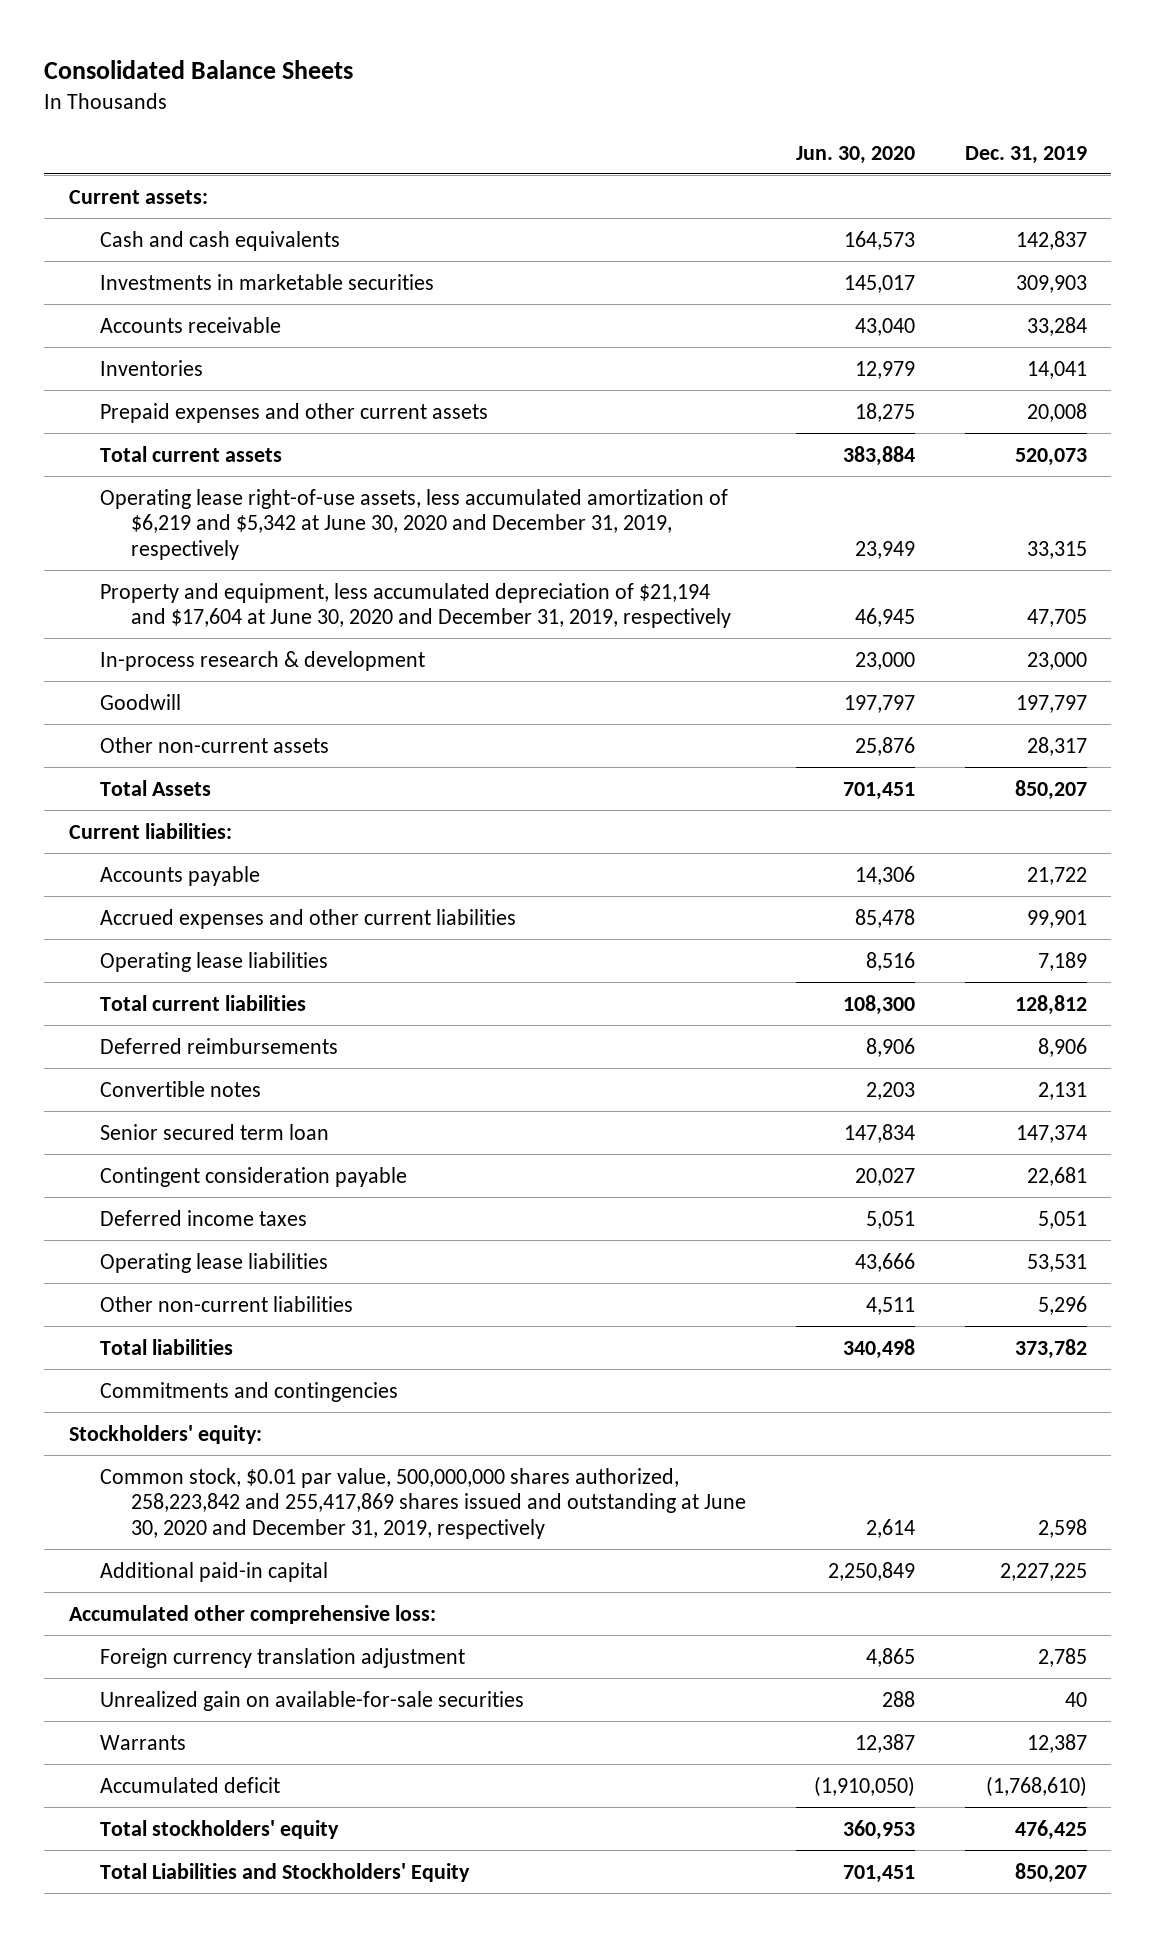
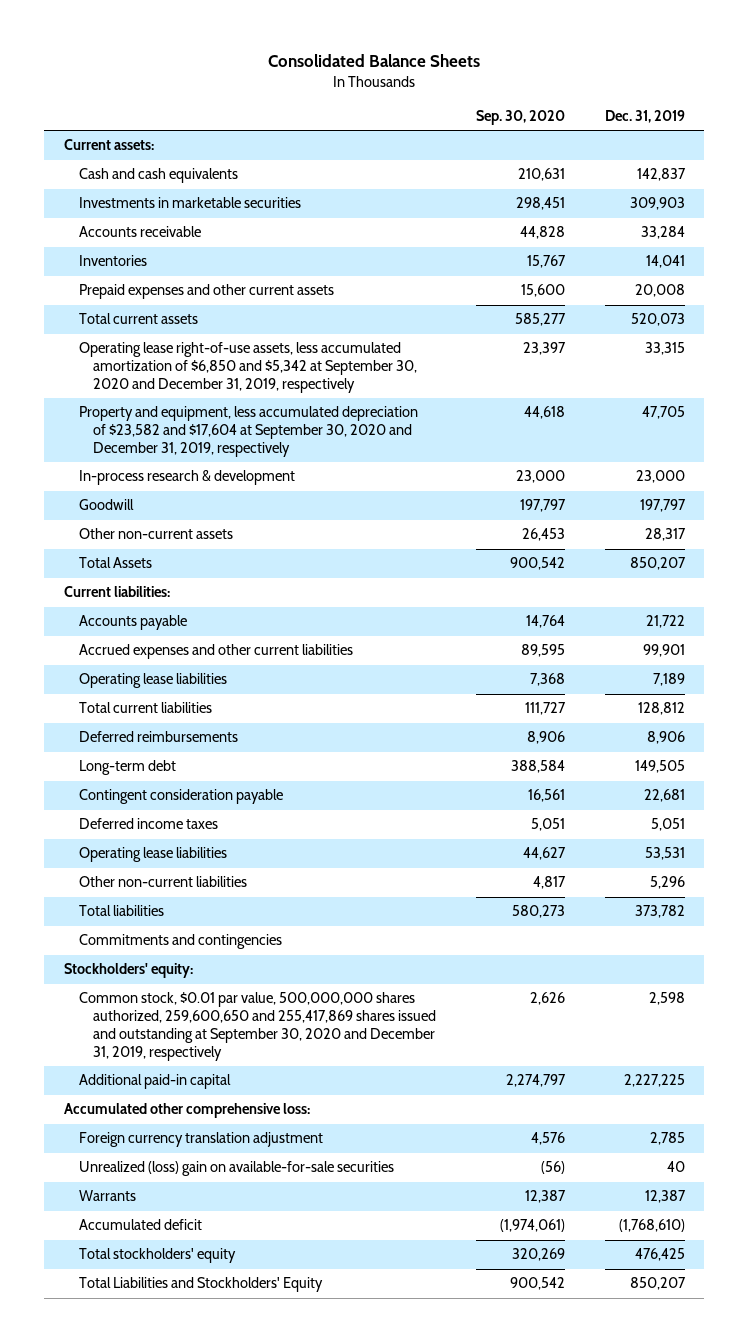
- | Jun. 30, 2020 | Dec. 31, 2019
+ | Sep. 30, 2020 | Dec. 31, 2019
- Operating lease right-of-use assets, less accumulated amortization of $6,219 and $5,342 at June 30, 2020 and December 31, 2019, respectively | 23,949 | 33,315
- Property and equipment, less accumulated depreciation of $21,194 and $17,604 at June 30, 2020 and December 31, 2019, respectively | 46,945 | 47,705
+ Operating lease right-of-use assets, less accumulated amortization of $6,850 and $5,342 at September 30, 2020 and December 31, 2019, respectively | 23,397 | 33,315
+ Property and equipment, less accumulated depreciation of $23,582 and $17,604 at September 30, 2020 and December 31, 2019, respectively | 44,618 | 47,705
- Convertible notes | 2,203 | 2,131
- Senior secured term loan | 147,834 | 147,374
+ Long-term debt | 388,584 | 149,505
- Common stock, $0.01 par value, 500,000,000 shares authorized, 258,223,842 and 255,417,869 shares issued and outstanding at June 30, 2020 and December 31, 2019, respectively | 2,614 | 2,598
+ Common stock, $0.01 par value, 500,000,000 shares authorized, 259,600,650 and 255,417,869 shares issued and outstanding at September 30, 2020 and December 31, 2019, respectively | 2,626 | 2,598
- Unrealized gain on available-for-sale securities | 288 | 40
+ Unrealized (loss) gain on available-for-sale securities | (56) | 40

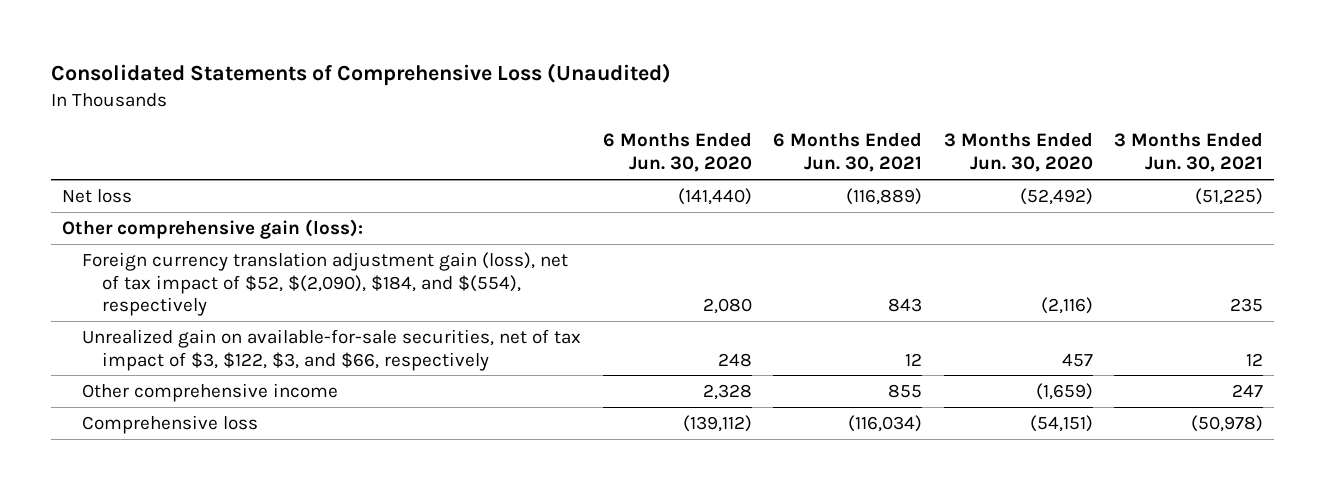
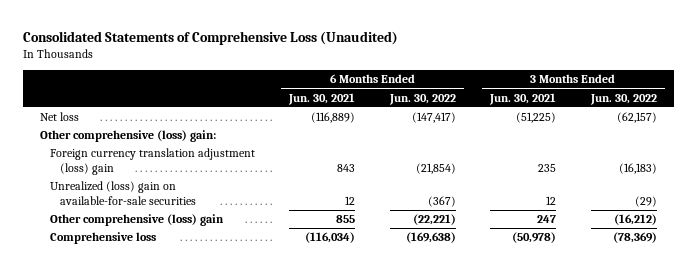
- | 6 Months Ended Jun. 30, 2020 | 6 Months Ended Jun. 30, 2021 | 3 Months Ended Jun. 30, 2020 | 3 Months Ended Jun. 30, 2021
+ | 6 Months Ended Jun. 30, 2021 | 6 Months Ended Jun. 30, 2022 | 3 Months Ended Jun. 30, 2021 | 3 Months Ended Jun. 30, 2022
- Other comprehensive gain (loss):
- Foreign currency translation adjustment gain (loss), net of tax impact of $52, $(2,090), $184, and $(554), respectively | 2,080 | 843 | (2,116) | 235
- Unrealized gain on available-for-sale securities, net of tax impact of $3, $122, $3, and $66, respectively | 248 | 12 | 457 | 12
- Other comprehensive income | 2,328 | 855 | (1,659) | 247
+ Other comprehensive (loss) gain:
+ Foreign currency translation adjustment (loss) gain | 843 | (21,854) | 235 | (16,183)
+ Unrealized (loss) gain on available-for-sale securities | 12 | (367) | 12 | (29)
+ Other comprehensive (loss) gain | 855 | (22,221) | 247 | (16,212)

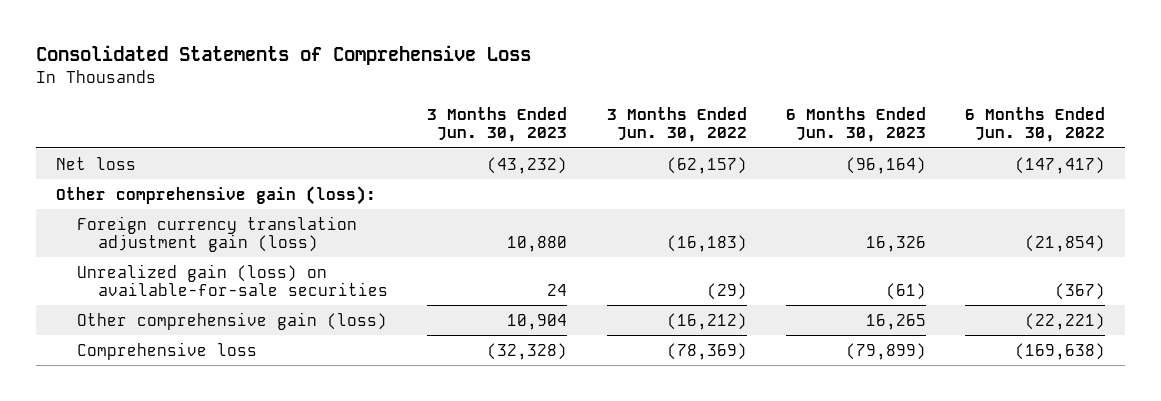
- Consolidated Statements of Comprehensive Loss (Unaudited)
+ Consolidated Statements of Comprehensive Loss
- | 6 Months Ended Jun. 30, 2021 | 6 Months Ended Jun. 30, 2022 | 3 Months Ended Jun. 30, 2021 | 3 Months Ended Jun. 30, 2022
+ | 3 Months Ended Jun. 30, 2023 | 3 Months Ended Jun. 30, 2022 | 6 Months Ended Jun. 30, 2023 | 6 Months Ended Jun. 30, 2022
- Other comprehensive (loss) gain:
- Foreign currency translation adjustment (loss) gain | 843 | (21,854) | 235 | (16,183)
- Unrealized (loss) gain on available-for-sale securities | 12 | (367) | 12 | (29)
- Other comprehensive (loss) gain | 855 | (22,221) | 247 | (16,212)
+ Other comprehensive gain (loss):
+ Foreign currency translation adjustment gain (loss) | 10,880 | (16,183) | 16,326 | (21,854)
+ Unrealized gain (loss) on available-for-sale securities | 24 | (29) | (61) | (367)
+ Other comprehensive gain (loss) | 10,904 | (16,212) | 16,265 | (22,221)

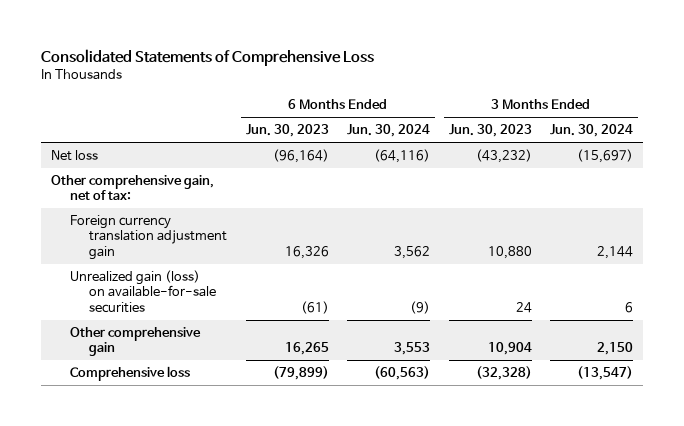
- | 3 Months Ended Jun. 30, 2023 | 3 Months Ended Jun. 30, 2022 | 6 Months Ended Jun. 30, 2023 | 6 Months Ended Jun. 30, 2022
+ | 6 Months Ended Jun. 30, 2023 | 6 Months Ended Jun. 30, 2024 | 3 Months Ended Jun. 30, 2023 | 3 Months Ended Jun. 30, 2024
- Other comprehensive gain (loss):
- Foreign currency translation adjustment gain (loss) | 10,880 | (16,183) | 16,326 | (21,854)
+ Other comprehensive gain, net of tax:
+ Foreign currency translation adjustment gain | 16,326 | 3,562 | 10,880 | 2,144
- Other comprehensive gain (loss) | 10,904 | (16,212) | 16,265 | (22,221)
+ Other comprehensive gain | 16,265 | 3,553 | 10,904 | 2,150

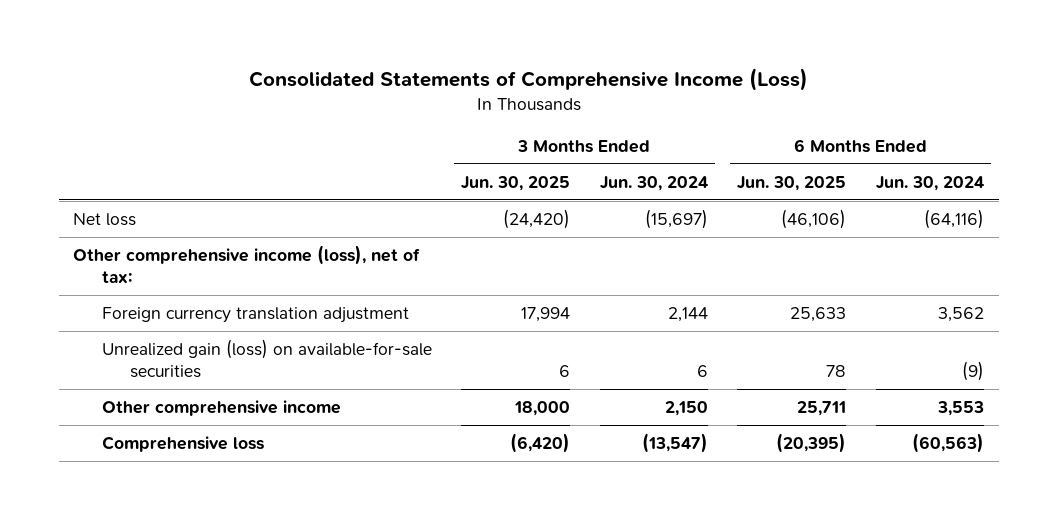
- Consolidated Statements of Comprehensive Loss
+ Consolidated Statements of Comprehensive Income (Loss)
- | 6 Months Ended Jun. 30, 2023 | 6 Months Ended Jun. 30, 2024 | 3 Months Ended Jun. 30, 2023 | 3 Months Ended Jun. 30, 2024
+ | 3 Months Ended Jun. 30, 2025 | 3 Months Ended Jun. 30, 2024 | 6 Months Ended Jun. 30, 2025 | 6 Months Ended Jun. 30, 2024
- Other comprehensive gain, net of tax:
- Foreign currency translation adjustment gain | 16,326 | 3,562 | 10,880 | 2,144
+ Other comprehensive income (loss), net of tax:
+ Foreign currency translation adjustment | 17,994 | 2,144 | 25,633 | 3,562
- Other comprehensive gain | 16,265 | 3,553 | 10,904 | 2,150
+ Other comprehensive income | 18,000 | 2,150 | 25,711 | 3,553

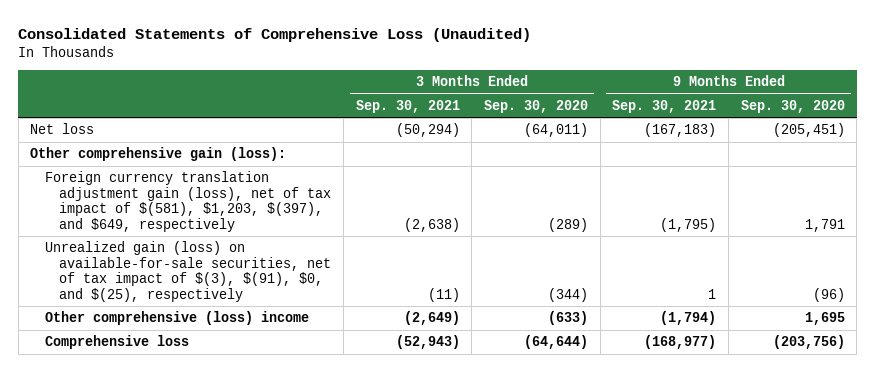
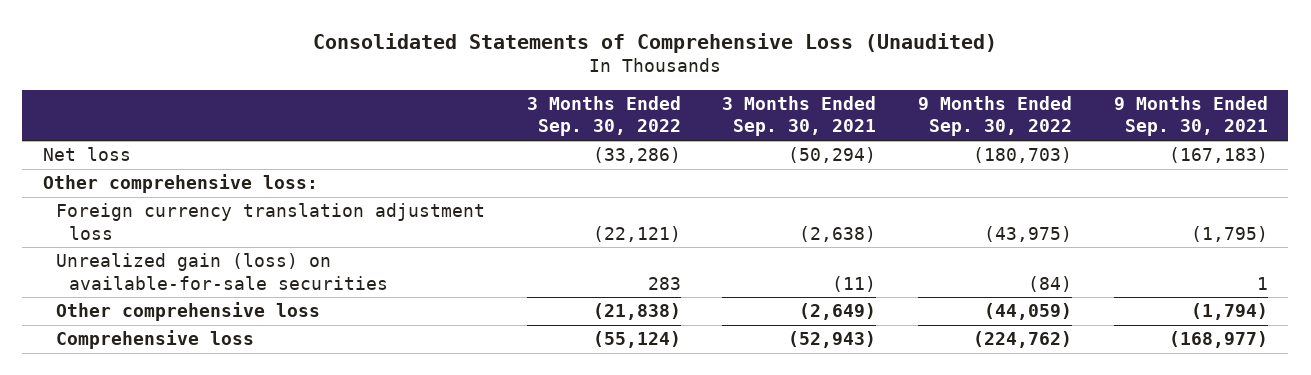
- | 3 Months Ended Sep. 30, 2021 | 3 Months Ended Sep. 30, 2020 | 9 Months Ended Sep. 30, 2021 | 9 Months Ended Sep. 30, 2020
+ | 3 Months Ended Sep. 30, 2022 | 3 Months Ended Sep. 30, 2021 | 9 Months Ended Sep. 30, 2022 | 9 Months Ended Sep. 30, 2021
- Other comprehensive gain (loss):
- Foreign currency translation adjustment gain (loss), net of tax impact of $(581), $1,203, $(397), and $649, respectively | (2,638) | (289) | (1,795) | 1,791
- Unrealized gain (loss) on available-for-sale securities, net of tax impact of $(3), $(91), $0, and $(25), respectively | (11) | (344) | 1 | (96)
- Other comprehensive (loss) income | (2,649) | (633) | (1,794) | 1,695
+ Other comprehensive loss:
+ Foreign currency translation adjustment loss | (22,121) | (2,638) | (43,975) | (1,795)
+ Unrealized gain (loss) on available-for-sale securities | 283 | (11) | (84) | 1
+ Other comprehensive loss | (21,838) | (2,649) | (44,059) | (1,794)

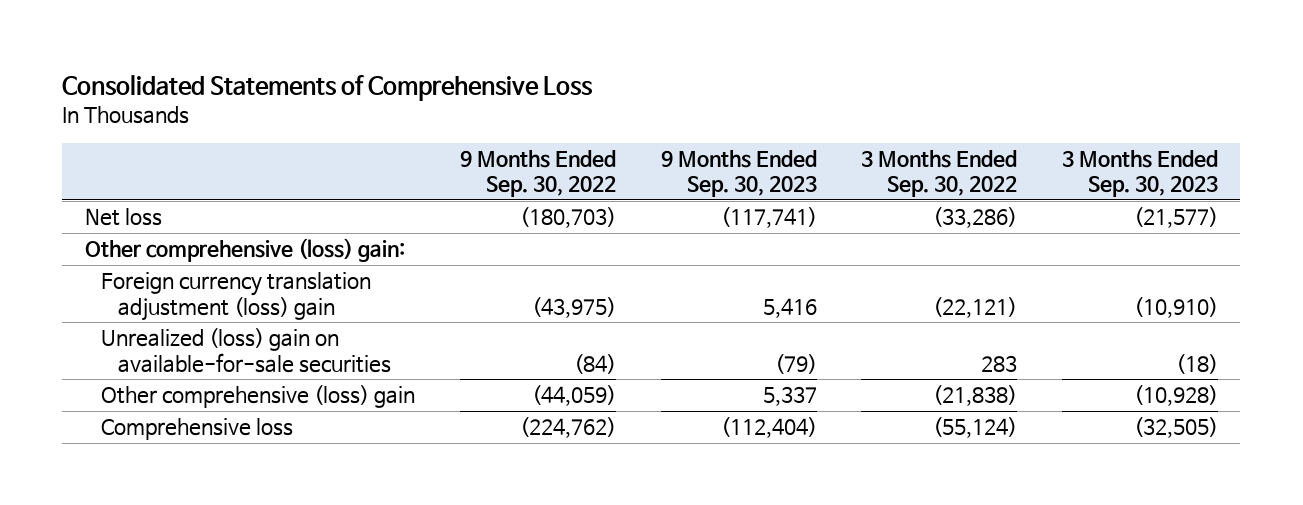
- Consolidated Statements of Comprehensive Loss (Unaudited)
+ Consolidated Statements of Comprehensive Loss
- | 3 Months Ended Sep. 30, 2022 | 3 Months Ended Sep. 30, 2021 | 9 Months Ended Sep. 30, 2022 | 9 Months Ended Sep. 30, 2021
+ | 9 Months Ended Sep. 30, 2022 | 9 Months Ended Sep. 30, 2023 | 3 Months Ended Sep. 30, 2022 | 3 Months Ended Sep. 30, 2023
- Other comprehensive loss:
- Foreign currency translation adjustment loss | (22,121) | (2,638) | (43,975) | (1,795)
- Unrealized gain (loss) on available-for-sale securities | 283 | (11) | (84) | 1
- Other comprehensive loss | (21,838) | (2,649) | (44,059) | (1,794)
+ Other comprehensive (loss) gain:
+ Foreign currency translation adjustment (loss) gain | (43,975) | 5,416 | (22,121) | (10,910)
+ Unrealized (loss) gain on available-for-sale securities | (84) | (79) | 283 | (18)
+ Other comprehensive (loss) gain | (44,059) | 5,337 | (21,838) | (10,928)

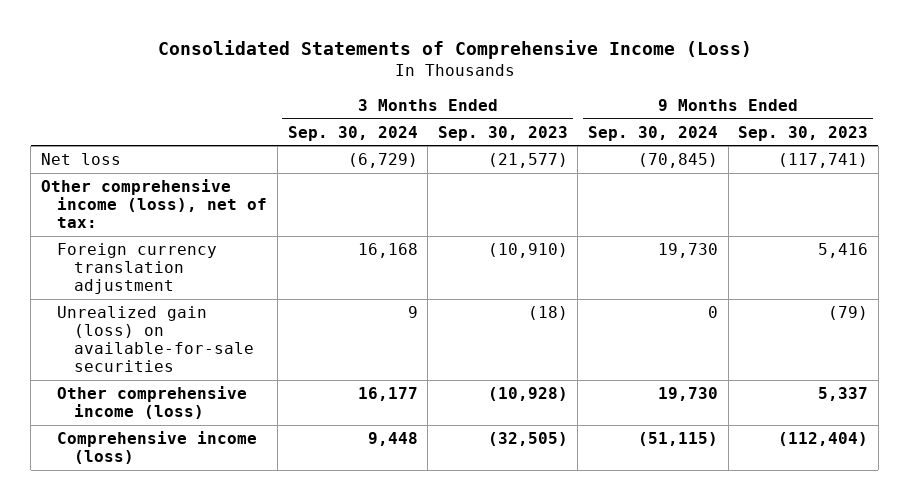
- Consolidated Statements of Comprehensive Loss
+ Consolidated Statements of Comprehensive Income (Loss)
- | 9 Months Ended Sep. 30, 2022 | 9 Months Ended Sep. 30, 2023 | 3 Months Ended Sep. 30, 2022 | 3 Months Ended Sep. 30, 2023
+ | 3 Months Ended Sep. 30, 2024 | 3 Months Ended Sep. 30, 2023 | 9 Months Ended Sep. 30, 2024 | 9 Months Ended Sep. 30, 2023
- Other comprehensive (loss) gain:
- Foreign currency translation adjustment (loss) gain | (43,975) | 5,416 | (22,121) | (10,910)
- Unrealized (loss) gain on available-for-sale securities | (84) | (79) | 283 | (18)
- Other comprehensive (loss) gain | (44,059) | 5,337 | (21,838) | (10,928)
- Comprehensive loss | (224,762) | (112,404) | (55,124) | (32,505)
+ Other comprehensive income (loss), net of tax:
+ Foreign currency translation adjustment | 16,168 | (10,910) | 19,730 | 5,416
+ Unrealized gain (loss) on available-for-sale securities | 9 | (18) | 0 | (79)
+ Other comprehensive income (loss) | 16,177 | (10,928) | 19,730 | 5,337
+ Comprehensive income (loss) | 9,448 | (32,505) | (51,115) | (112,404)

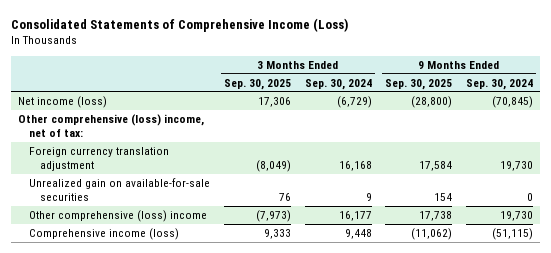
- | 3 Months Ended Sep. 30, 2024 | 3 Months Ended Sep. 30, 2023 | 9 Months Ended Sep. 30, 2024 | 9 Months Ended Sep. 30, 2023
+ | 3 Months Ended Sep. 30, 2025 | 3 Months Ended Sep. 30, 2024 | 9 Months Ended Sep. 30, 2025 | 9 Months Ended Sep. 30, 2024
- Net loss | (6,729) | (21,577) | (70,845) | (117,741)
- Other comprehensive income (loss), net of tax:
+ Net income (loss) | 17,306 | (6,729) | (28,800) | (70,845)
+ Other comprehensive (loss) income, net of tax:
- Unrealized gain (loss) on available-for-sale securities | 9 | (18) | 0 | (79)
- Other comprehensive income (loss) | 16,177 | (10,928) | 19,730 | 5,337
+ Unrealized gain on available-for-sale securities | 76 | 9 | 154 | 0
+ Other comprehensive (loss) income | (7,973) | 16,177 | 17,738 | 19,730

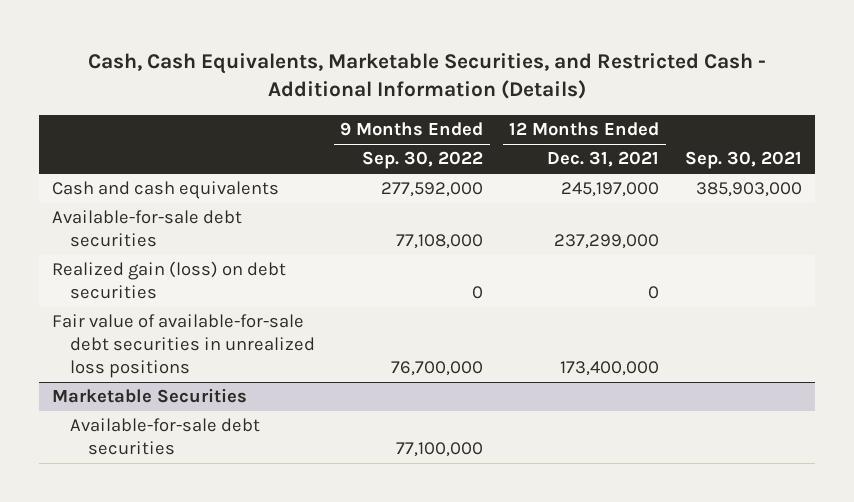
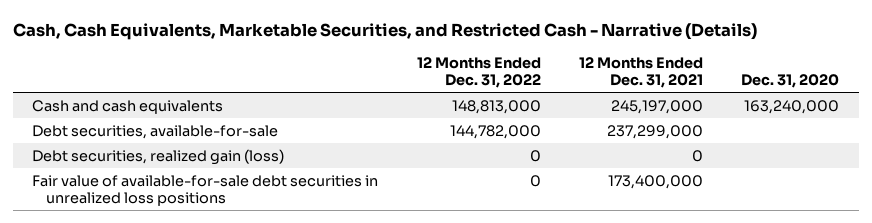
- Cash, Cash Equivalents, Marketable Securities, and Restricted Cash - Additional Information (Details)
+ Cash, Cash Equivalents, Marketable Securities, and Restricted Cash - Narrative (Details)
- | 9 Months Ended Sep. 30, 2022 | 12 Months Ended Dec. 31, 2021 | Sep. 30, 2021
+ | 12 Months Ended Dec. 31, 2022 | 12 Months Ended Dec. 31, 2021 | Dec. 31, 2020
- Available-for-sale debt securities | 77,108,000 | 237,299,000 |
- Realized gain (loss) on debt securities | 0 | 0 |
+ Debt securities, available-for-sale | 144,782,000 | 237,299,000 |
+ Debt securities, realized gain (loss) | 0 | 0 |
- Marketable Securities
- Available-for-sale debt securities | 77,100,000 | |

